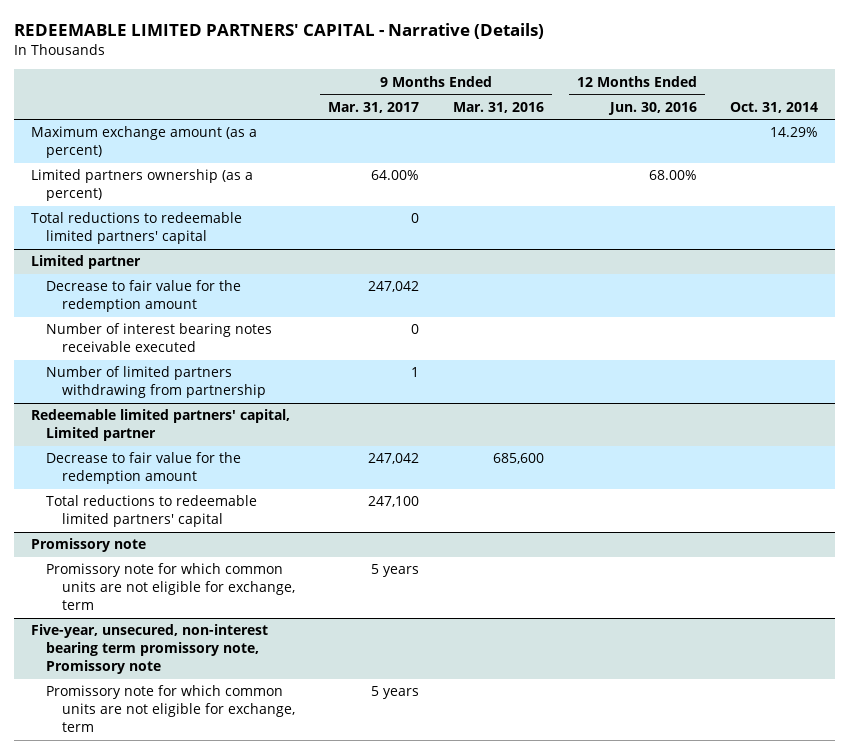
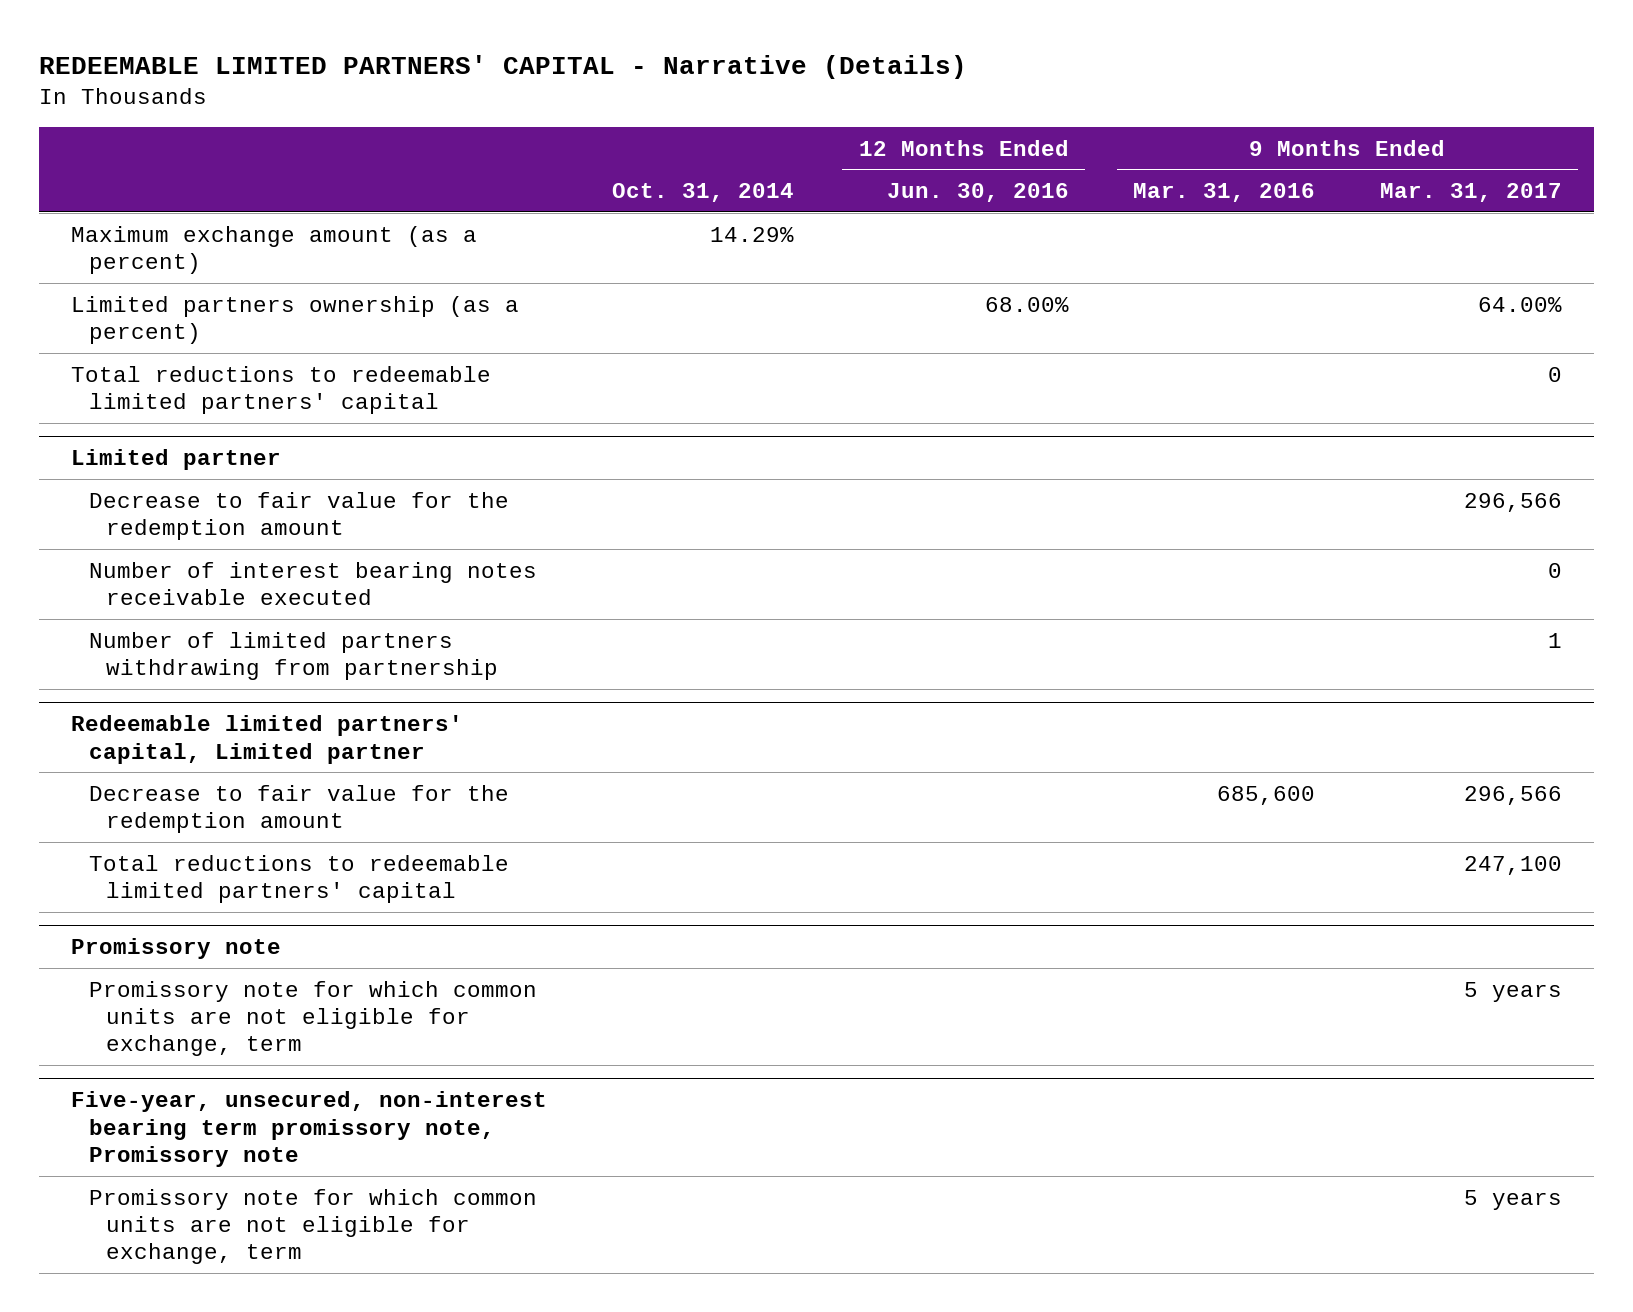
- | 9 Months Ended Mar. 31, 2017 | 9 Months Ended Mar. 31, 2016 | 12 Months Ended Jun. 30, 2016 | Oct. 31, 2014
+ | Oct. 31, 2014 | 12 Months Ended Jun. 30, 2016 | 9 Months Ended Mar. 31, 2016 | 9 Months Ended Mar. 31, 2017
@ Limited partner
- Decrease to fair value for the redemption amount | 247,042 | | |
+ Decrease to fair value for the redemption amount | | | | 296,566
@ Redeemable limited partners' capital, Limited partner
- Decrease to fair value for the redemption amount | 247,042 | 685,600 | |
+ Decrease to fair value for the redemption amount | | | 685,600 | 296,566

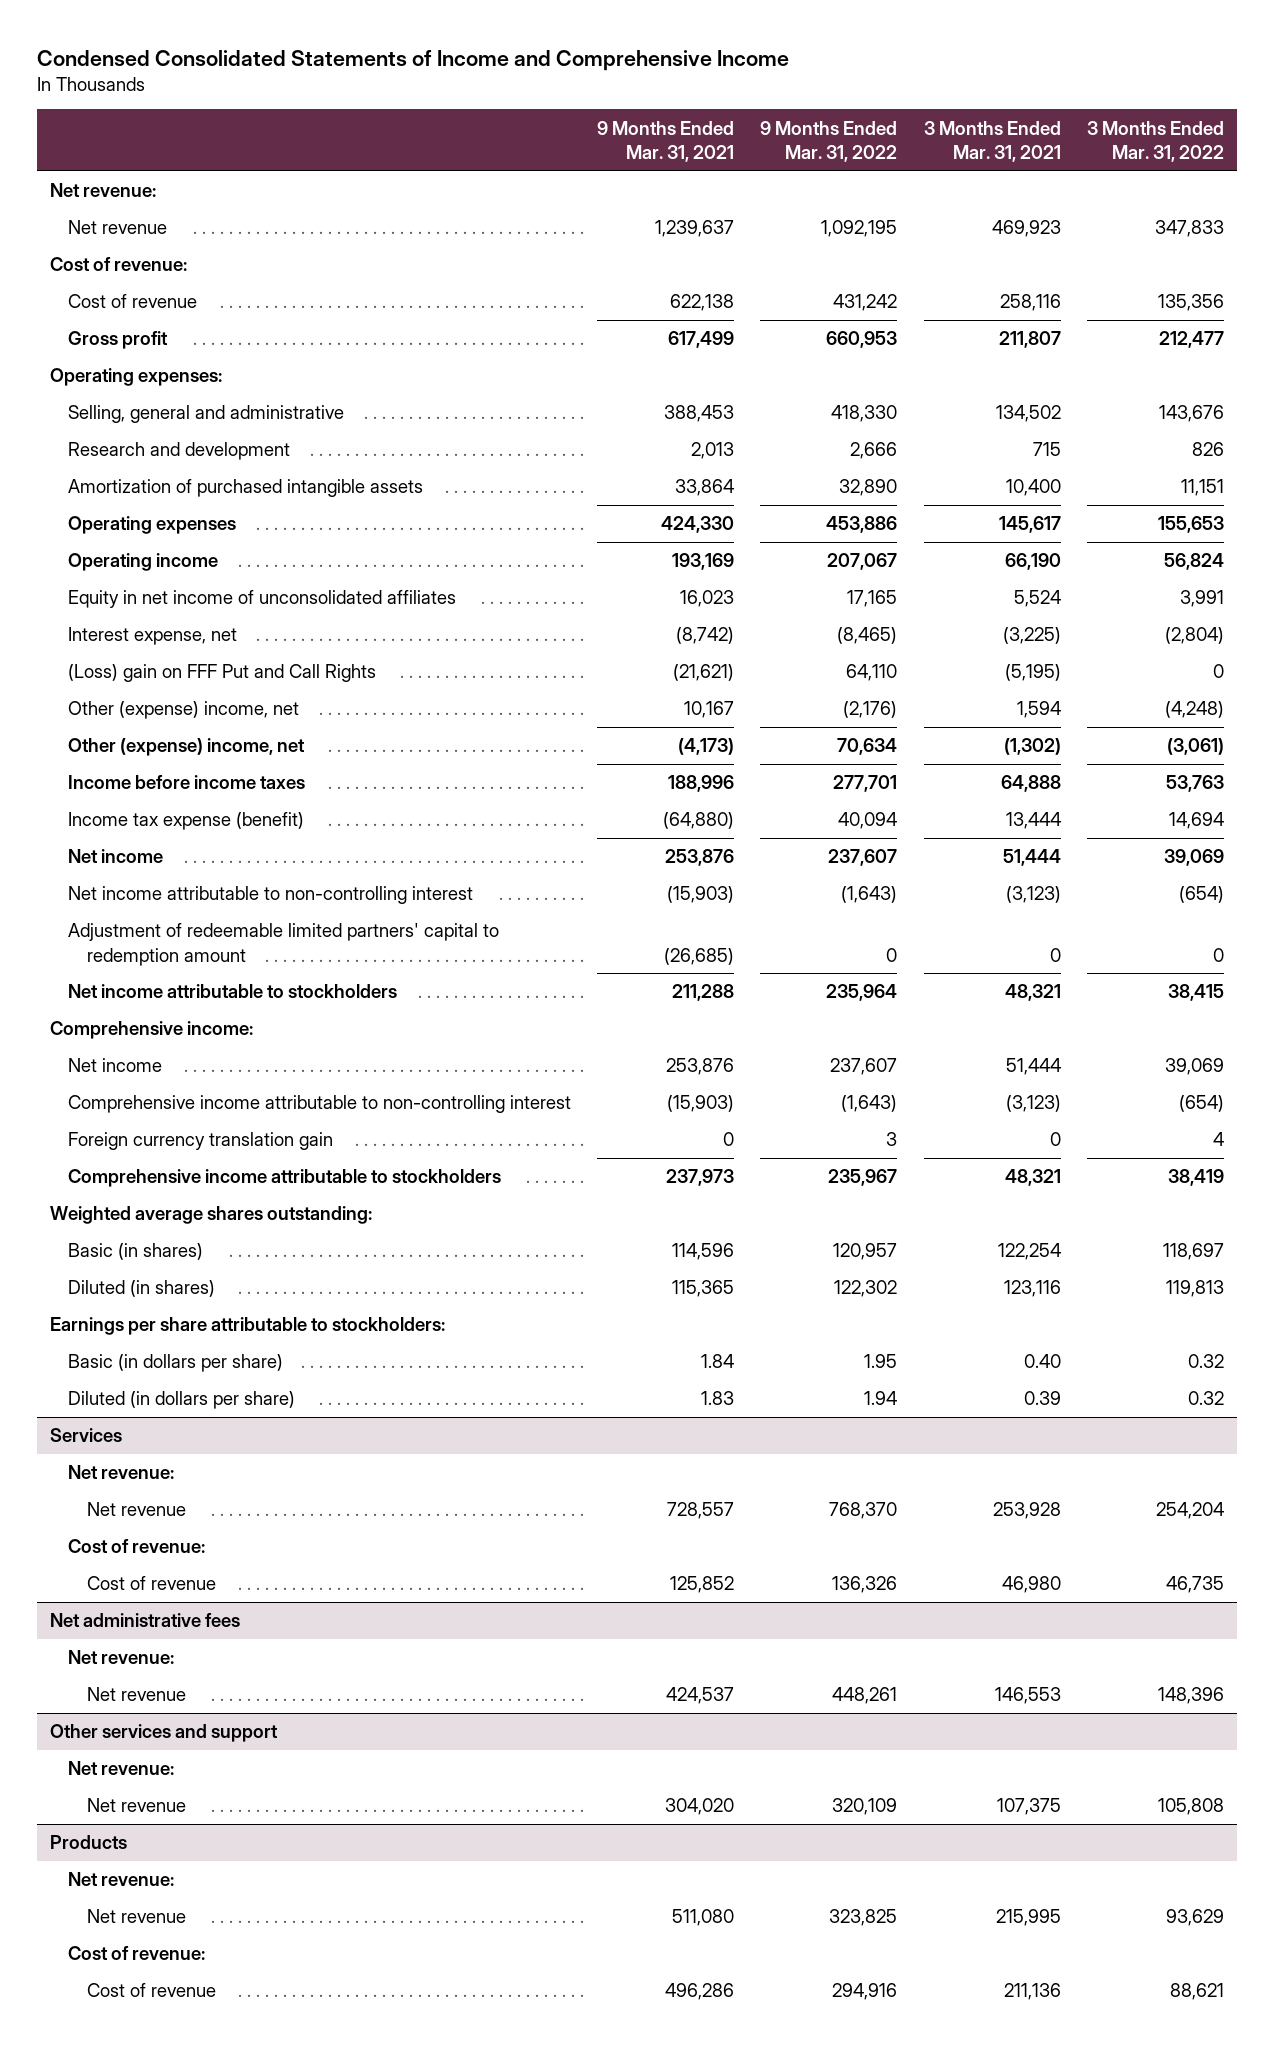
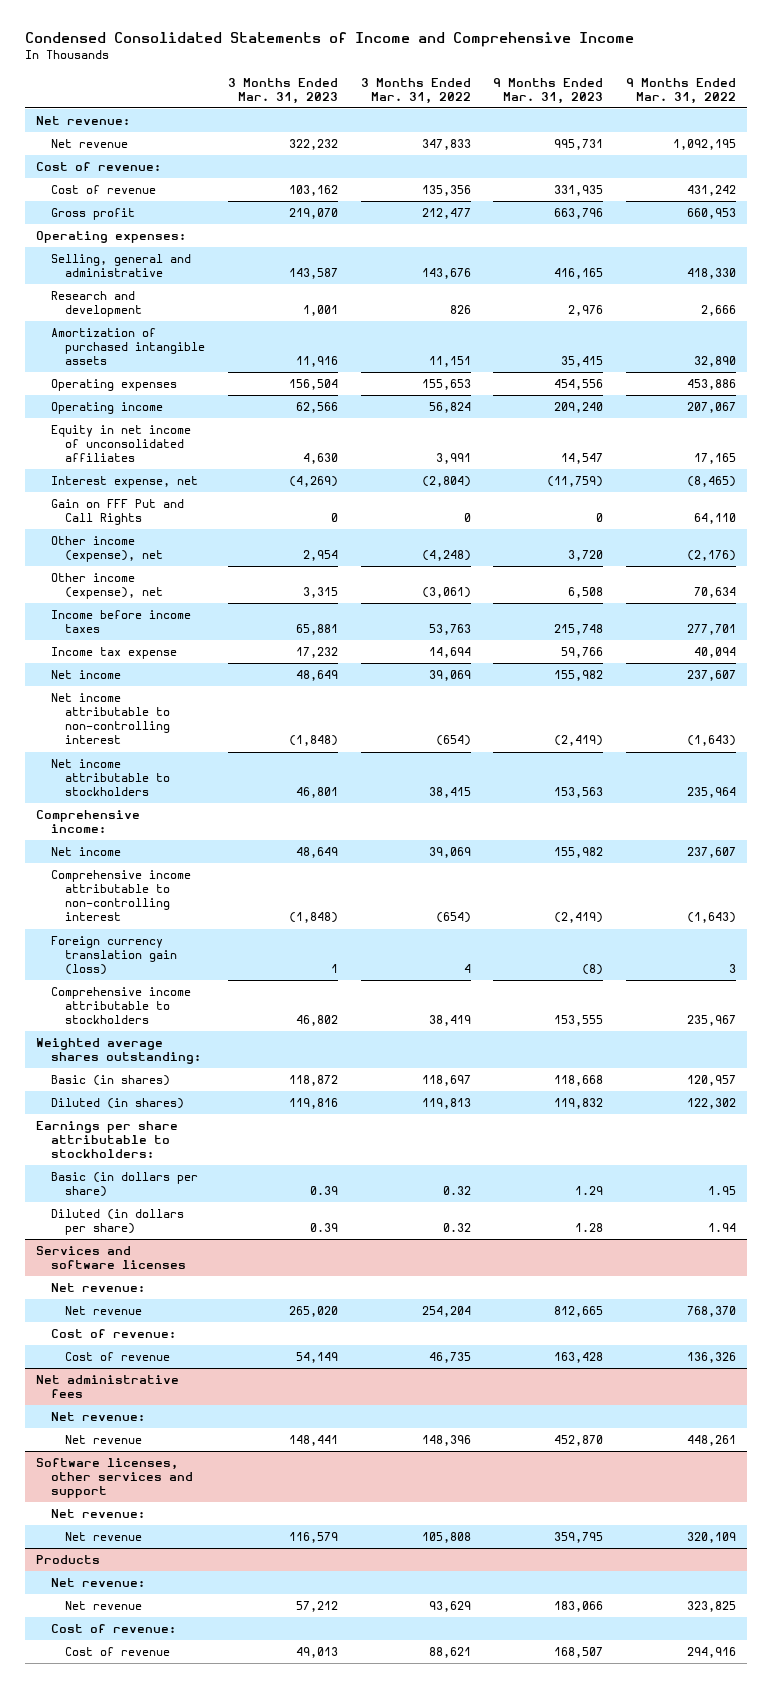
- | 9 Months Ended Mar. 31, 2021 | 9 Months Ended Mar. 31, 2022 | 3 Months Ended Mar. 31, 2021 | 3 Months Ended Mar. 31, 2022
+ | 3 Months Ended Mar. 31, 2023 | 3 Months Ended Mar. 31, 2022 | 9 Months Ended Mar. 31, 2023 | 9 Months Ended Mar. 31, 2022
- (Loss) gain on FFF Put and Call Rights | (21,621) | 64,110 | (5,195) | 0
- Other (expense) income, net | 10,167 | (2,176) | 1,594 | (4,248)
- Other (expense) income, net | (4,173) | 70,634 | (1,302) | (3,061)
+ Gain on FFF Put and Call Rights | 0 | 0 | 0 | 64,110
+ Other income (expense), net | 2,954 | (4,248) | 3,720 | (2,176)
+ Other income (expense), net | 3,315 | (3,061) | 6,508 | 70,634
- Income tax expense (benefit) | (64,880) | 40,094 | 13,444 | 14,694
+ Income tax expense | 17,232 | 14,694 | 59,766 | 40,094
- Adjustment of redeemable limited partners' capital to redemption amount | (26,685) | 0 | 0 | 0
- Foreign currency translation gain | 0 | 3 | 0 | 4
+ Foreign currency translation gain (loss) | 1 | 4 | (8) | 3
- Services
+ Services and software licenses
- Other services and support
+ Software licenses, other services and support

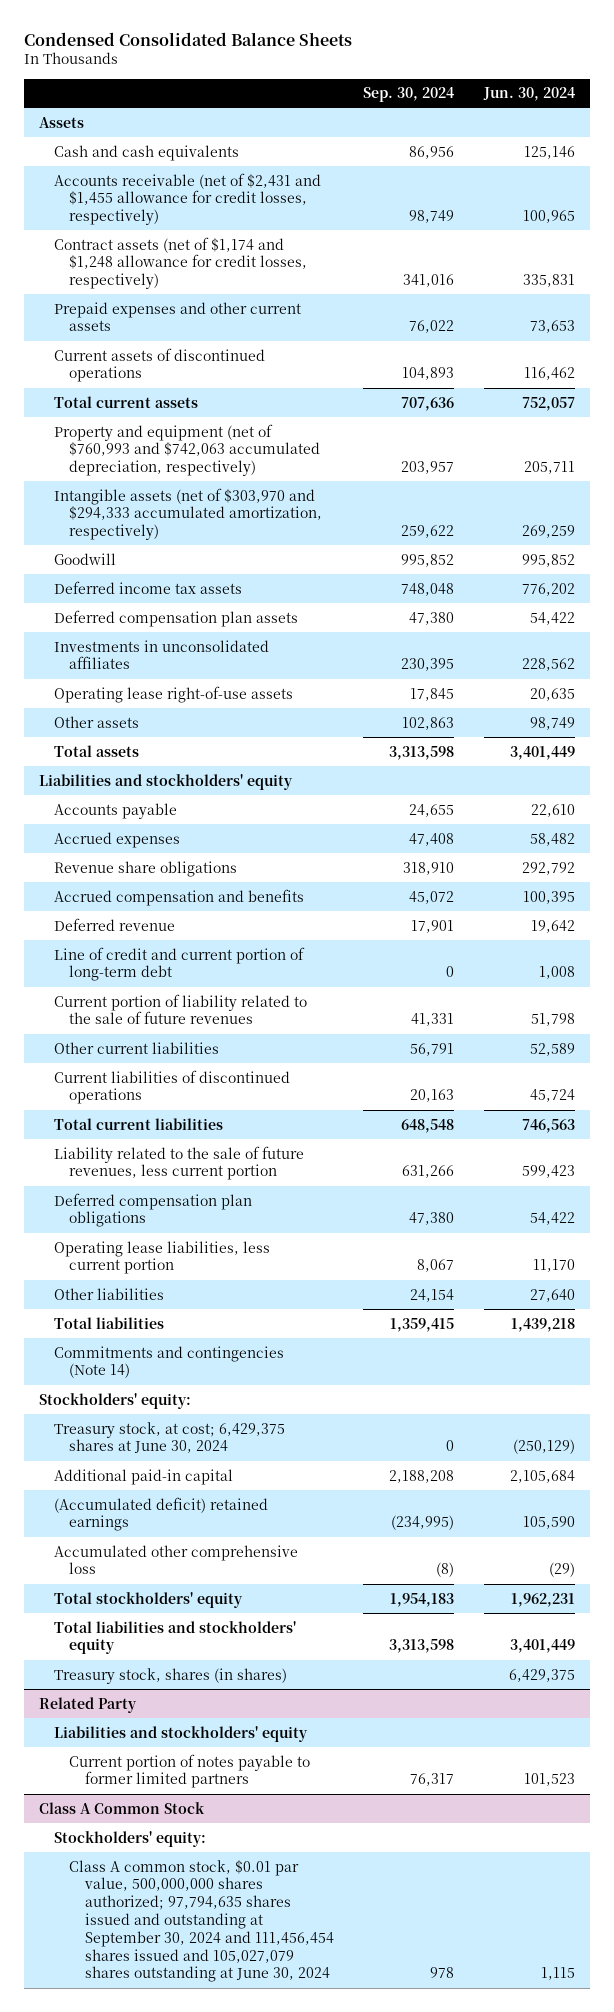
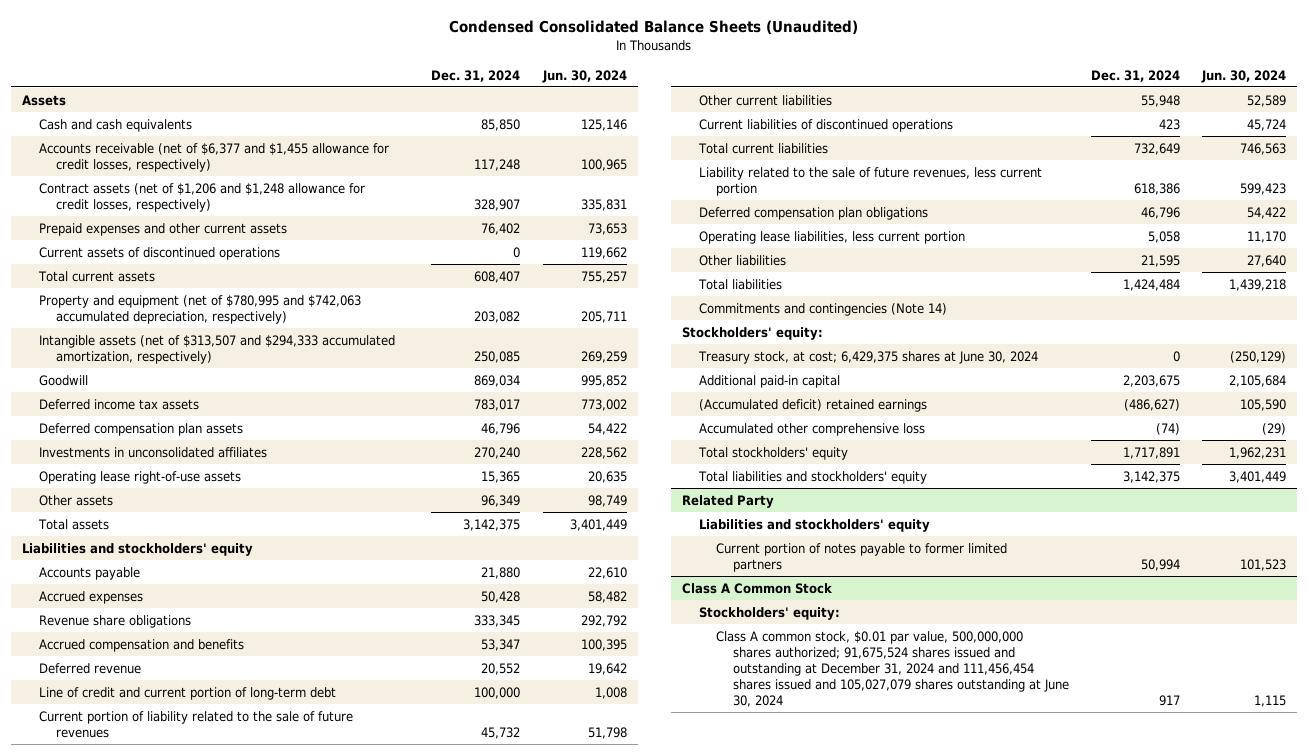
- Condensed Consolidated Balance Sheets
+ Condensed Consolidated Balance Sheets (Unaudited)
- | Sep. 30, 2024 | Jun. 30, 2024
+ | Dec. 31, 2024 | Jun. 30, 2024
- Accounts receivable (net of $2,431 and $1,455 allowance for credit losses, respectively) | 98,749 | 100,965
- Contract assets (net of $1,174 and $1,248 allowance for credit losses, respectively) | 341,016 | 335,831
+ Accounts receivable (net of $6,377 and $1,455 allowance for credit losses, respectively) | 117,248 | 100,965
+ Contract assets (net of $1,206 and $1,248 allowance for credit losses, respectively) | 328,907 | 335,831
- Current assets of discontinued operations | 104,893 | 116,462
- Total current assets | 707,636 | 752,057
- Property and equipment (net of $760,993 and $742,063 accumulated depreciation, respectively) | 203,957 | 205,711
- Intangible assets (net of $303,970 and $294,333 accumulated amortization, respectively) | 259,622 | 269,259
+ Current assets of discontinued operations | 0 | 119,662
+ Total current assets | 608,407 | 755,257
+ Property and equipment (net of $780,995 and $742,063 accumulated depreciation, respectively) | 203,082 | 205,711
+ Intangible assets (net of $313,507 and $294,333 accumulated amortization, respectively) | 250,085 | 269,259
- Deferred income tax assets | 748,048 | 776,202
+ Deferred income tax assets | 783,017 | 773,002
- Treasury stock, shares (in shares) | | 6,429,375
@ Class A Common Stock
- Class A common stock, $0.01 par value, 500,000,000 shares authorized; 97,794,635 shares issued and outstanding at September 30, 2024 and 111,456,454 shares issued and 105,027,079 shares outstanding at June 30, 2024 | 978 | 1,115
+ Class A common stock, $0.01 par value, 500,000,000 shares authorized; 91,675,524 shares issued and outstanding at December 31, 2024 and 111,456,454 shares issued and 105,027,079 shares outstanding at June 30, 2024 | 917 | 1,115

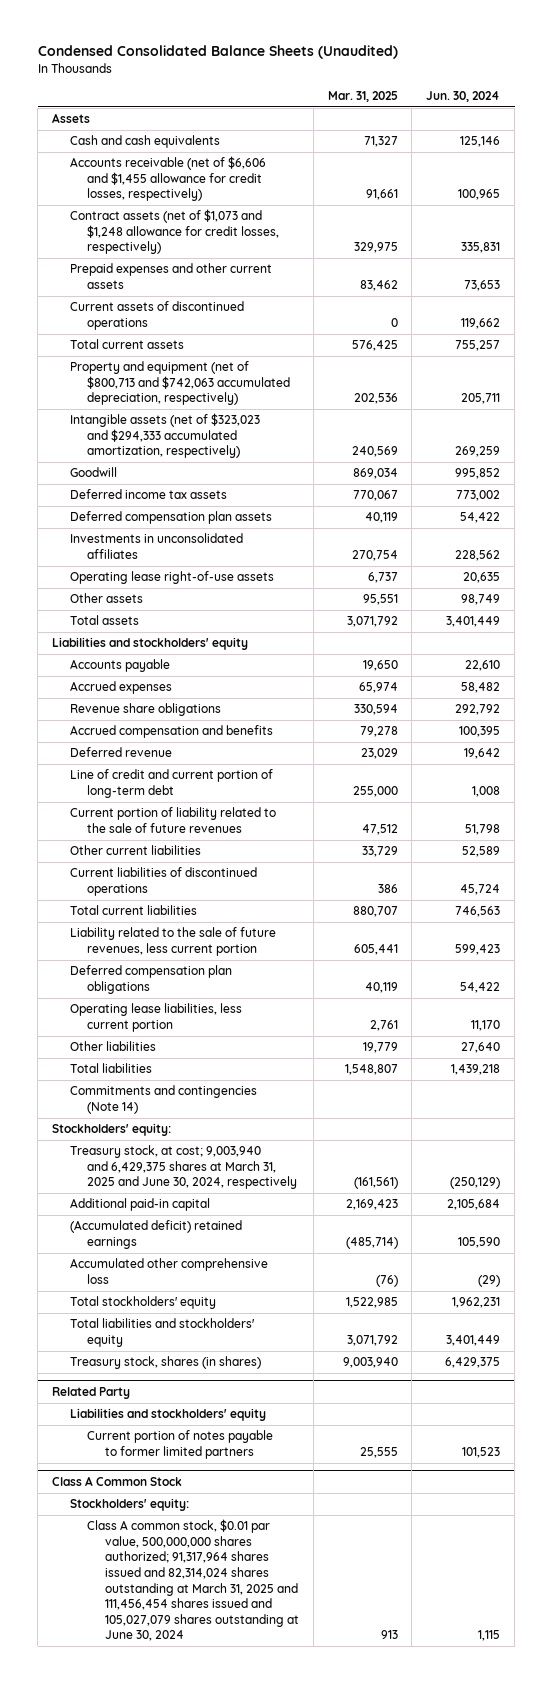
- | Dec. 31, 2024 | Jun. 30, 2024
+ | Mar. 31, 2025 | Jun. 30, 2024
- Accounts receivable (net of $6,377 and $1,455 allowance for credit losses, respectively) | 117,248 | 100,965
- Contract assets (net of $1,206 and $1,248 allowance for credit losses, respectively) | 328,907 | 335,831
+ Accounts receivable (net of $6,606 and $1,455 allowance for credit losses, respectively) | 91,661 | 100,965
+ Contract assets (net of $1,073 and $1,248 allowance for credit losses, respectively) | 329,975 | 335,831
- Property and equipment (net of $780,995 and $742,063 accumulated depreciation, respectively) | 203,082 | 205,711
- Intangible assets (net of $313,507 and $294,333 accumulated amortization, respectively) | 250,085 | 269,259
+ Property and equipment (net of $800,713 and $742,063 accumulated depreciation, respectively) | 202,536 | 205,711
+ Intangible assets (net of $323,023 and $294,333 accumulated amortization, respectively) | 240,569 | 269,259
- Treasury stock, at cost; 6,429,375 shares at June 30, 2024 | 0 | (250,129)
+ Treasury stock, at cost; 9,003,940 and 6,429,375 shares at March 31, 2025 and June 30, 2024, respectively | (161,561) | (250,129)
+ Treasury stock, shares (in shares) | 9,003,940 | 6,429,375
@ Class A Common Stock
- Class A common stock, $0.01 par value, 500,000,000 shares authorized; 91,675,524 shares issued and outstanding at December 31, 2024 and 111,456,454 shares issued and 105,027,079 shares outstanding at June 30, 2024 | 917 | 1,115
+ Class A common stock, $0.01 par value, 500,000,000 shares authorized; 91,317,964 shares issued and 82,314,024 shares outstanding at March 31, 2025 and 111,456,454 shares issued and 105,027,079 shares outstanding at June 30, 2024 | 913 | 1,115

